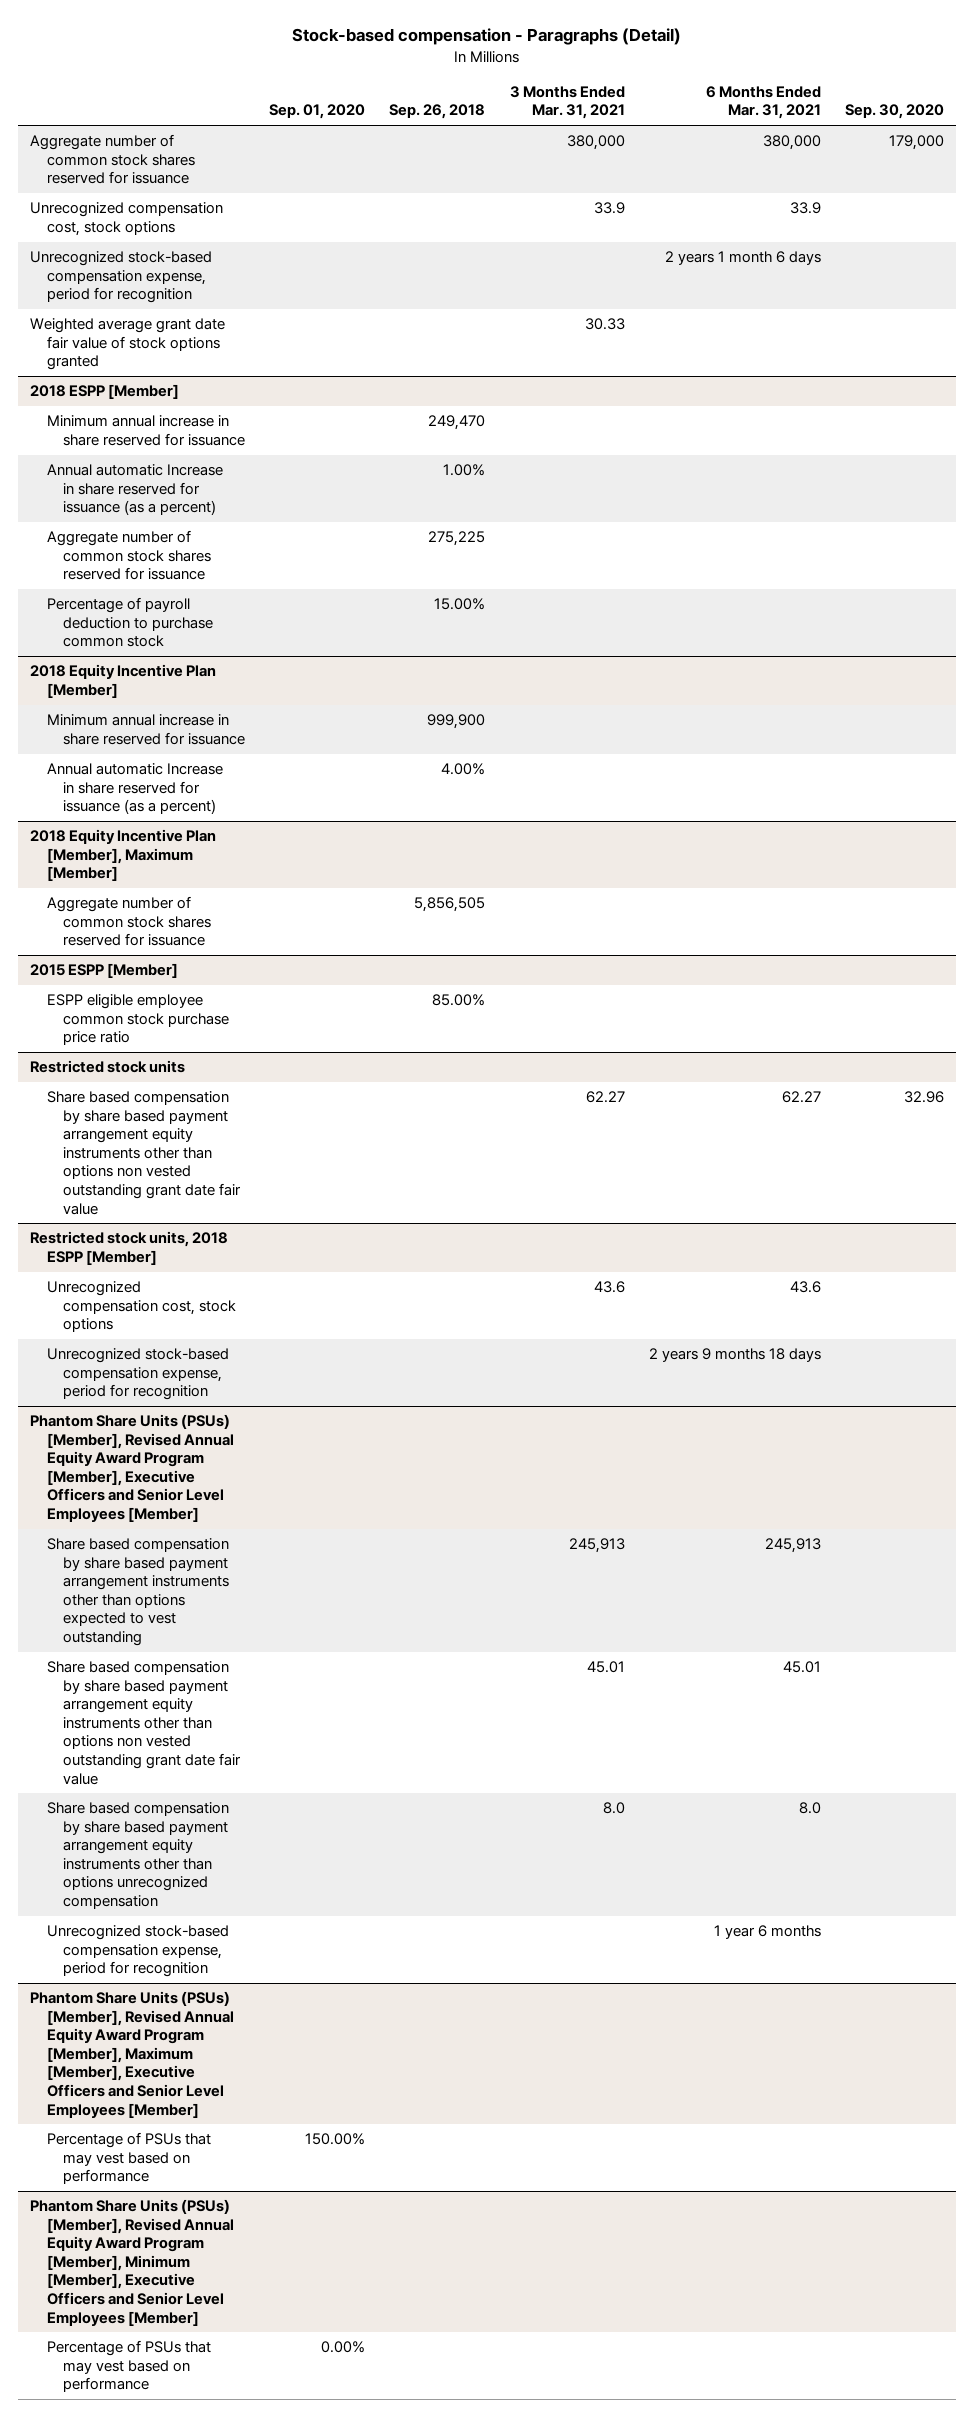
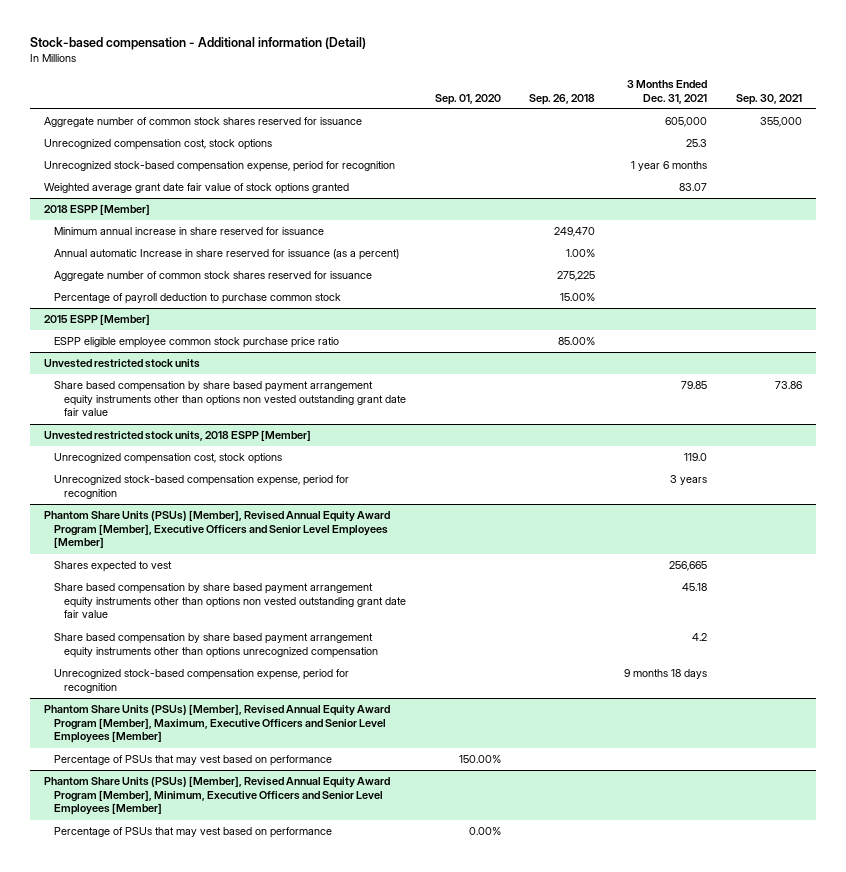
- Stock-based compensation - Paragraphs (Detail)
+ Stock-based compensation - Additional information (Detail)
- | Sep. 01, 2020 | Sep. 26, 2018 | 3 Months Ended Mar. 31, 2021 | 6 Months Ended Mar. 31, 2021 | Sep. 30, 2020
+ | Sep. 01, 2020 | Sep. 26, 2018 | 3 Months Ended Dec. 31, 2021 | Sep. 30, 2021
- 2018 Equity Incentive Plan [Member]
- Minimum annual increase in share reserved for issuance | | 999,900 | | |
- Annual automatic Increase in share reserved for issuance (as a percent) | | 4.00% | | |
- 2018 Equity Incentive Plan [Member], Maximum [Member]
- Aggregate number of common stock shares reserved for issuance | | 5,856,505 | | |
- Restricted stock units
+ Unvested restricted stock units
- Restricted stock units, 2018 ESPP [Member]
+ Unvested restricted stock units, 2018 ESPP [Member]
@ Phantom Share Units (PSUs) [Member], Revised Annual Equity Award Program [Member], Executive Officers and Senior Level Employees [Member]
- Share based compensation by share based payment arrangement instruments other than options expected to vest outstanding | | | 245,913 | 245,913 |
+ Shares expected to vest | | | 256,665 |
- Phantom Share Units (PSUs) [Member], Revised Annual Equity Award Program [Member], Maximum [Member], Executive Officers and Senior Level Employees [Member]
+ Phantom Share Units (PSUs) [Member], Revised Annual Equity Award Program [Member], Maximum, Executive Officers and Senior Level Employees [Member]
- Phantom Share Units (PSUs) [Member], Revised Annual Equity Award Program [Member], Minimum [Member], Executive Officers and Senior Level Employees [Member]
+ Phantom Share Units (PSUs) [Member], Revised Annual Equity Award Program [Member], Minimum, Executive Officers and Senior Level Employees [Member]

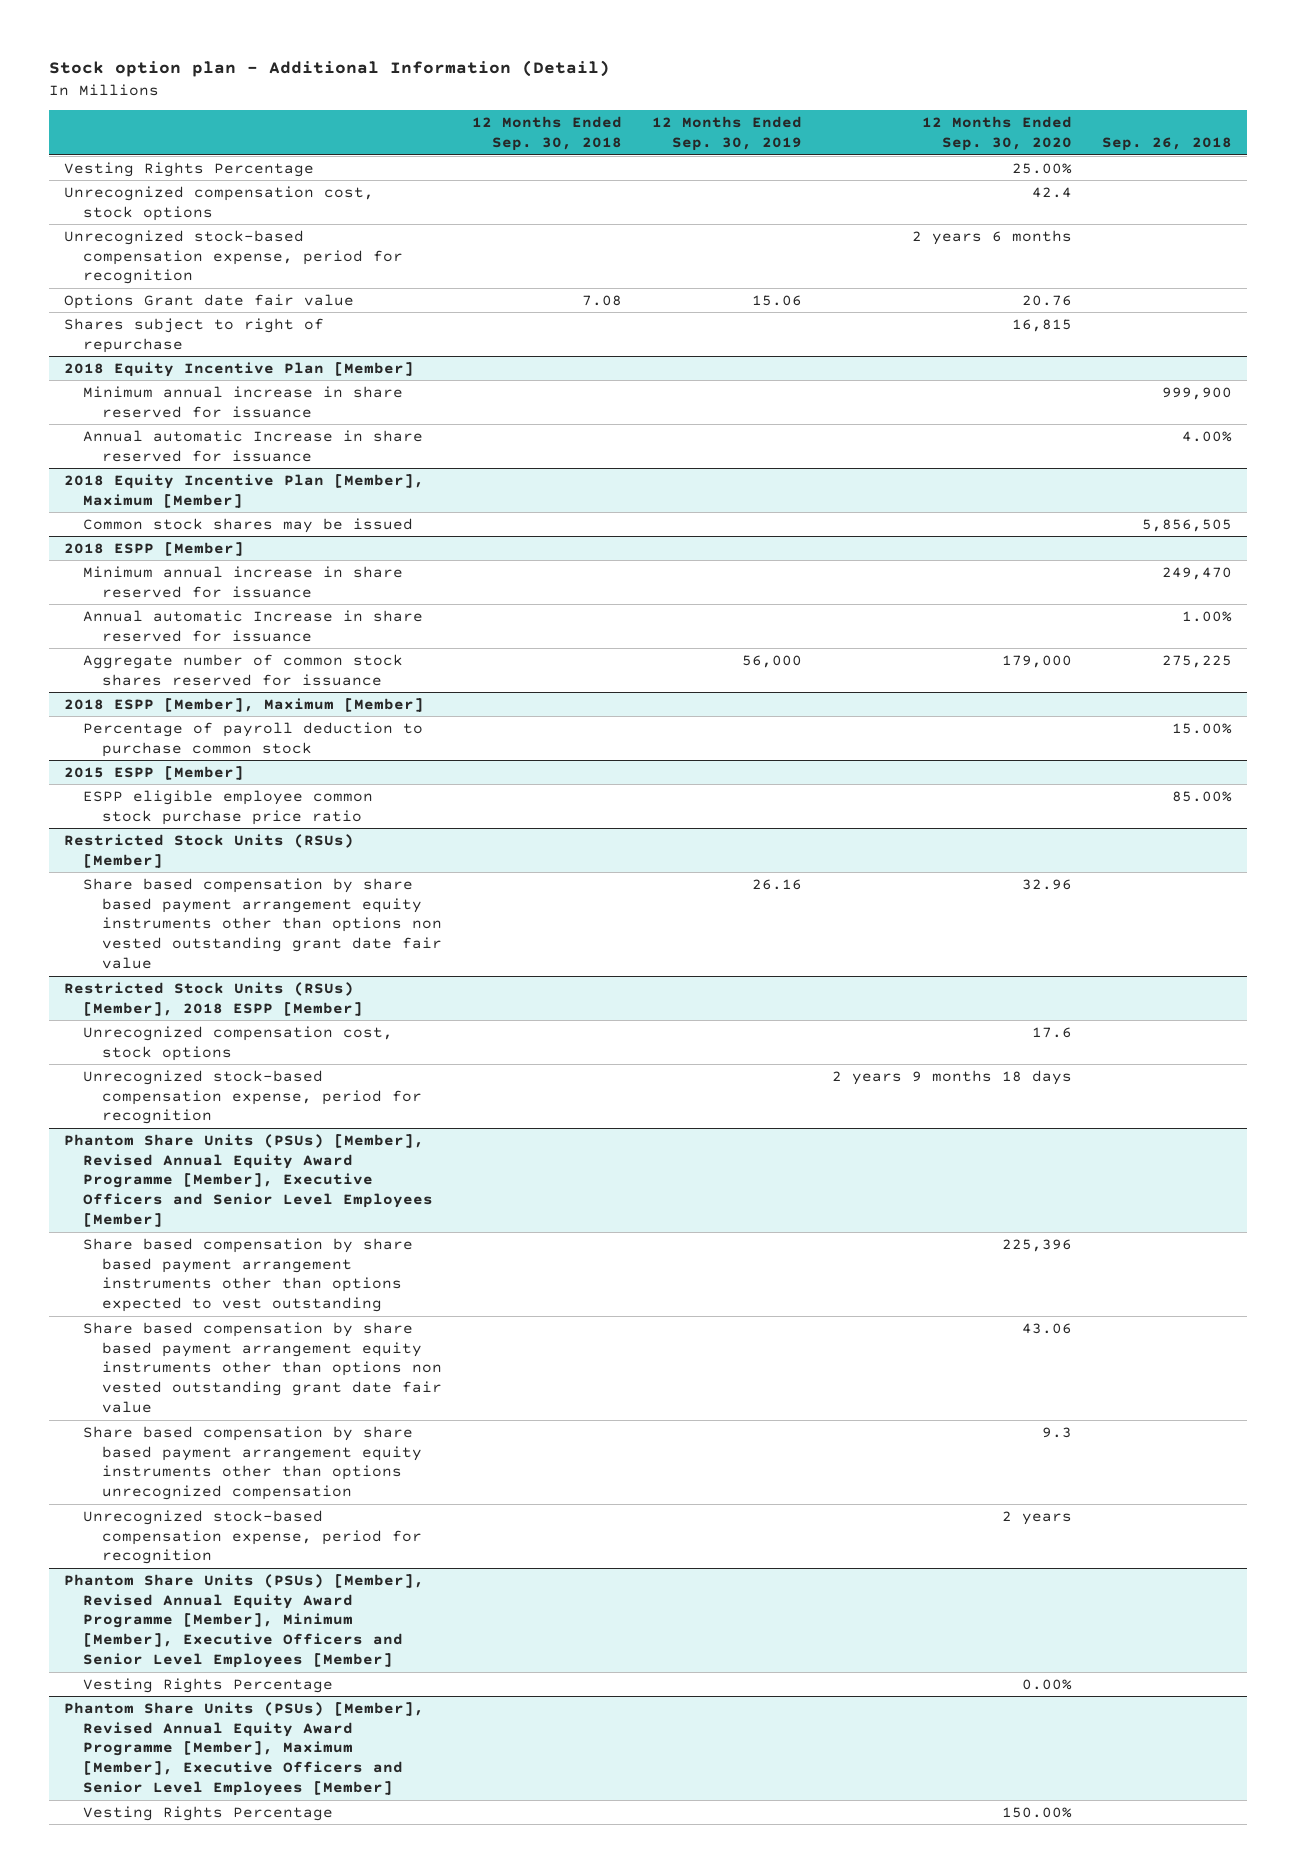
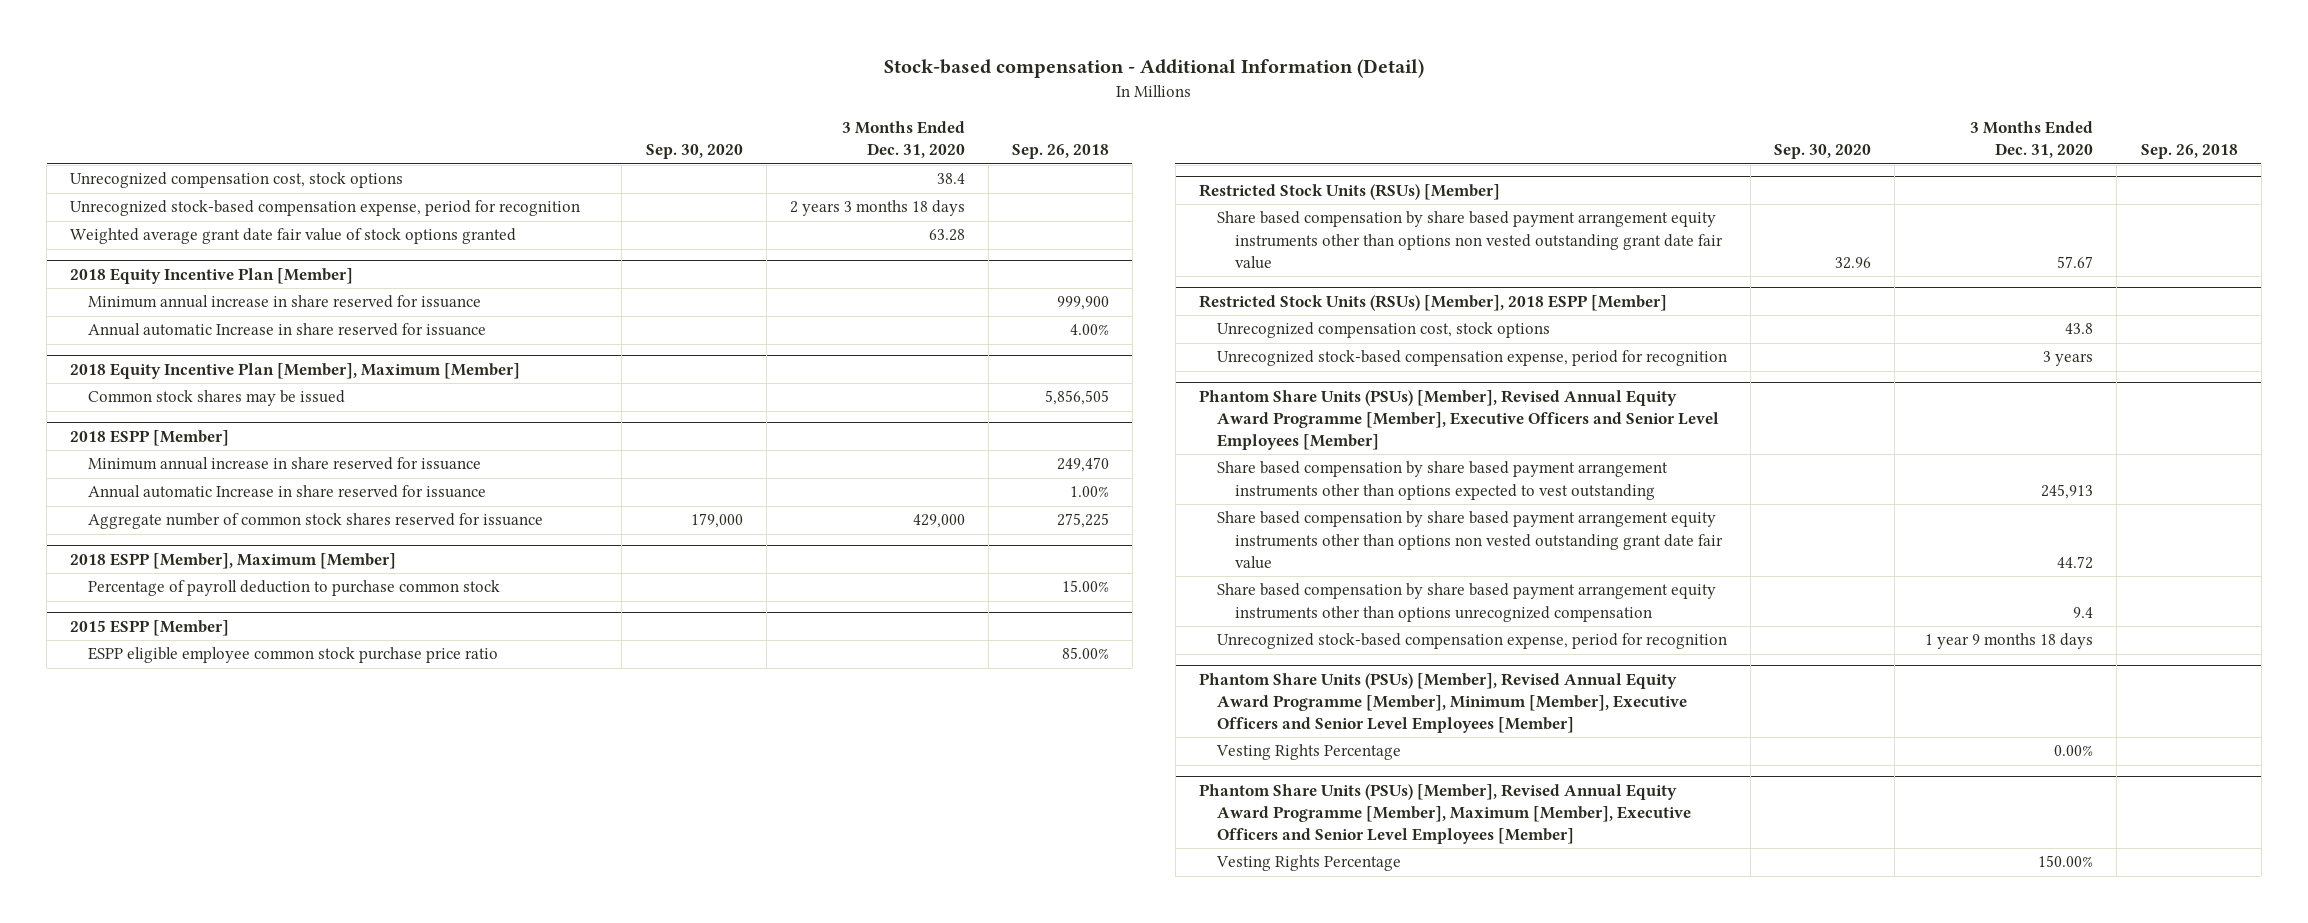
- Stock option plan - Additional Information (Detail)
+ Stock-based compensation - Additional Information (Detail)
- | 12 Months Ended Sep. 30, 2018 | 12 Months Ended Sep. 30, 2019 | 12 Months Ended Sep. 30, 2020 | Sep. 26, 2018
+ | Sep. 30, 2020 | 3 Months Ended Dec. 31, 2020 | Sep. 26, 2018
- Vesting Rights Percentage | | | 25.00% |
- Options Grant date fair value | 7.08 | 15.06 | 20.76 |
- Shares subject to right of repurchase | | | 16,815 |
+ Weighted average grant date fair value of stock options granted | | 63.28 |

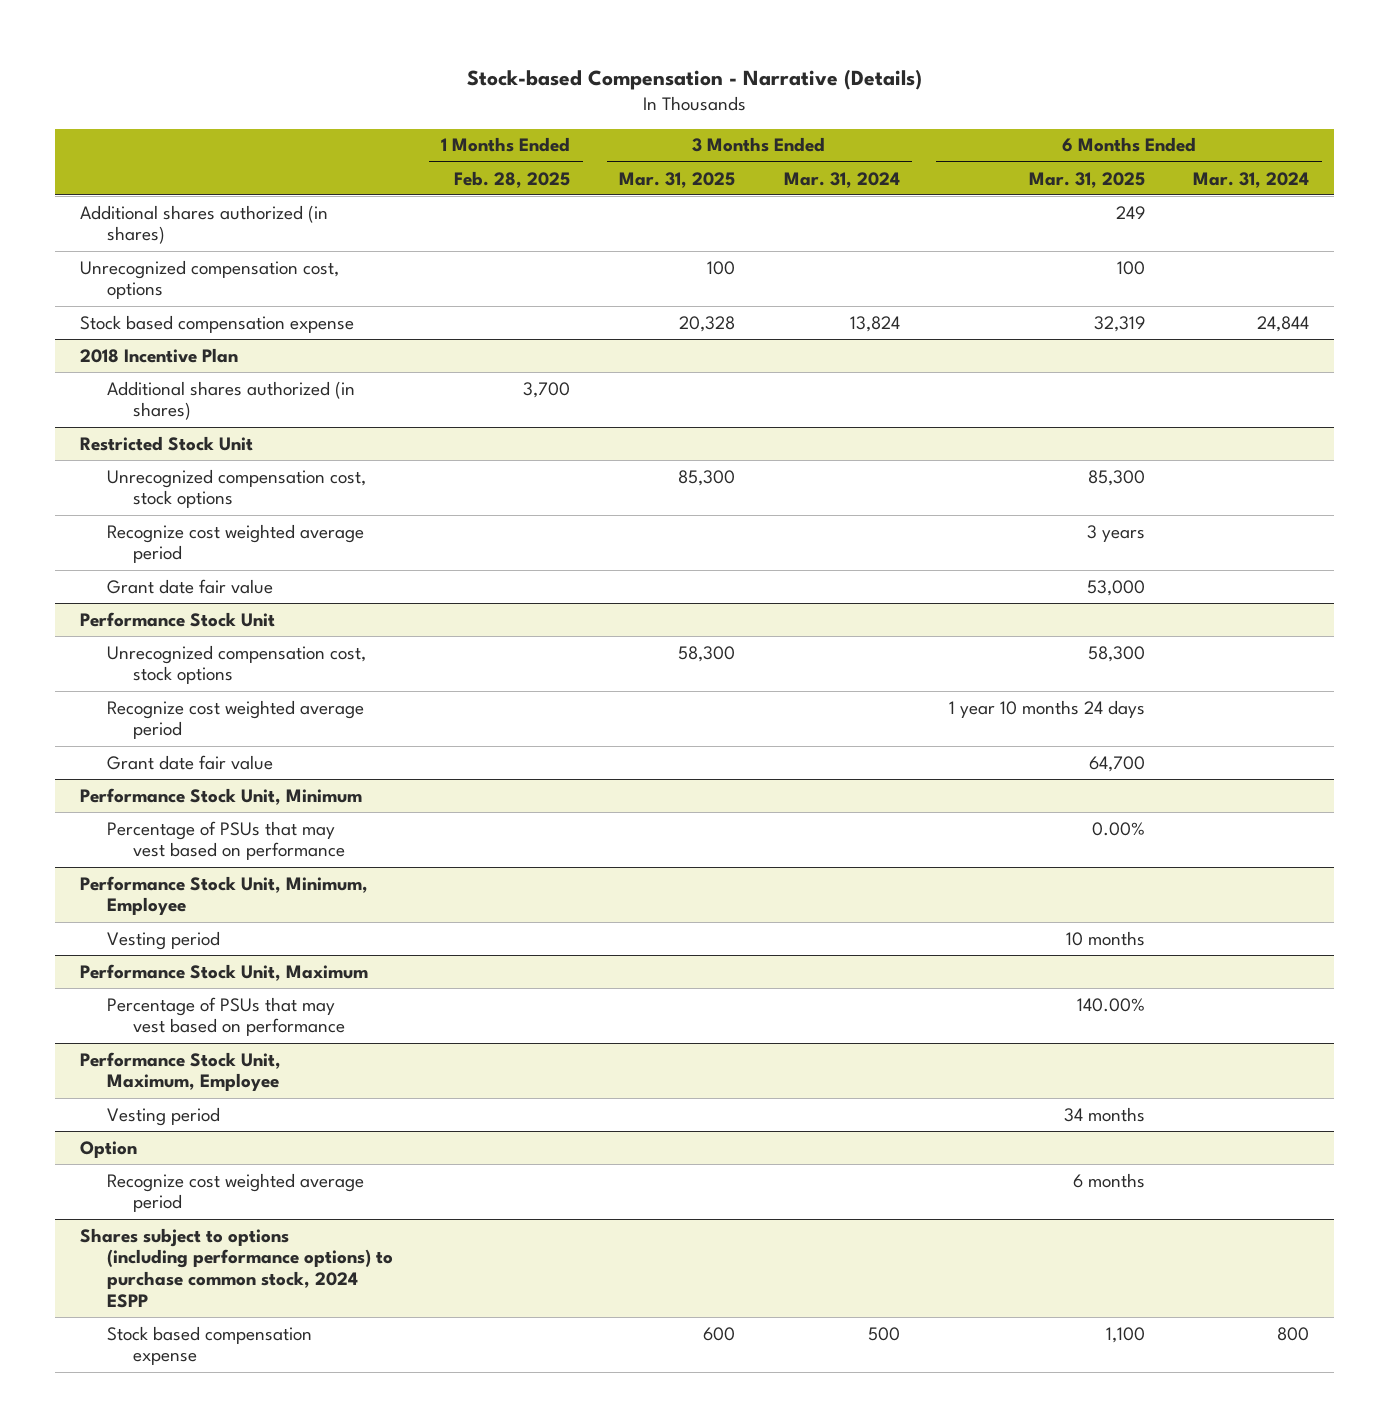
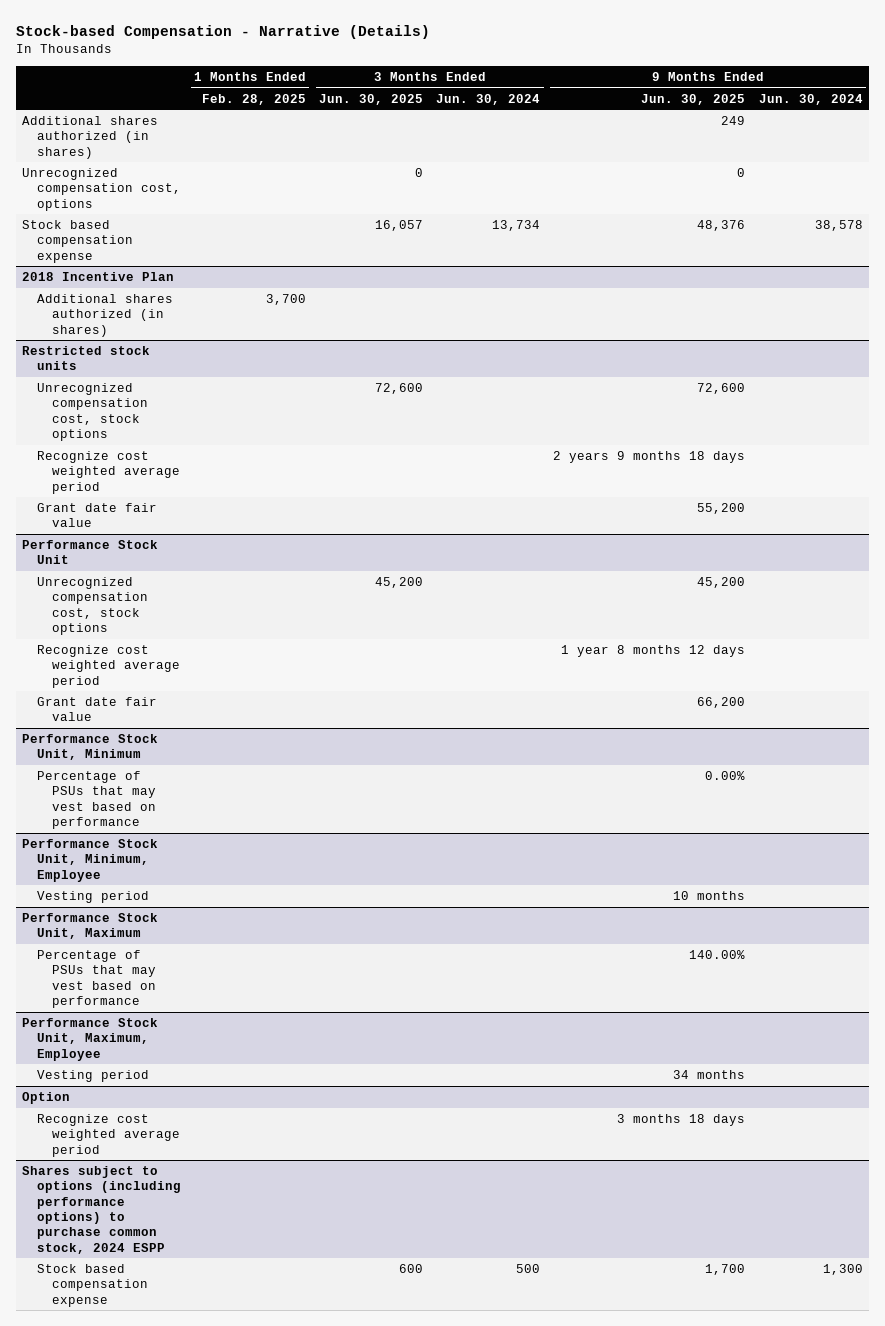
- | 1 Months Ended Feb. 28, 2025 | 3 Months Ended Mar. 31, 2025 | 3 Months Ended Mar. 31, 2024 | 6 Months Ended Mar. 31, 2025 | 6 Months Ended Mar. 31, 2024
+ | 1 Months Ended Feb. 28, 2025 | 3 Months Ended Jun. 30, 2025 | 3 Months Ended Jun. 30, 2024 | 9 Months Ended Jun. 30, 2025 | 9 Months Ended Jun. 30, 2024
- Restricted Stock Unit
+ Restricted stock units

